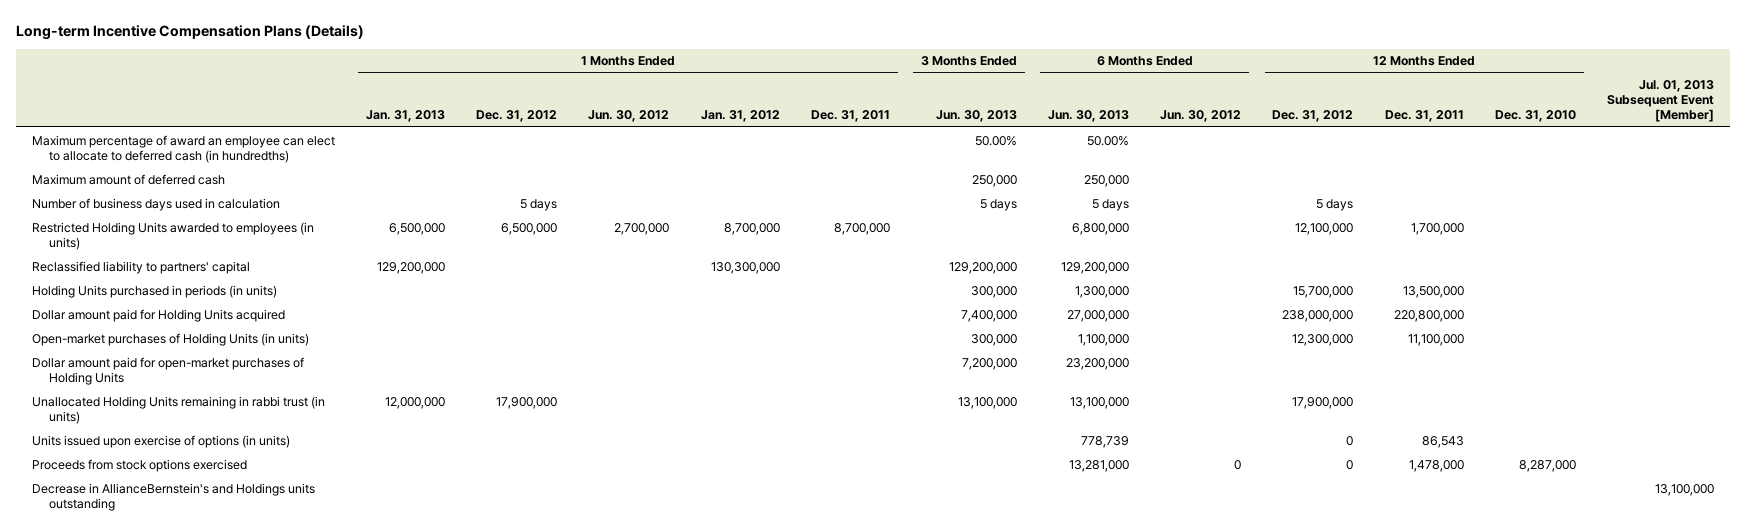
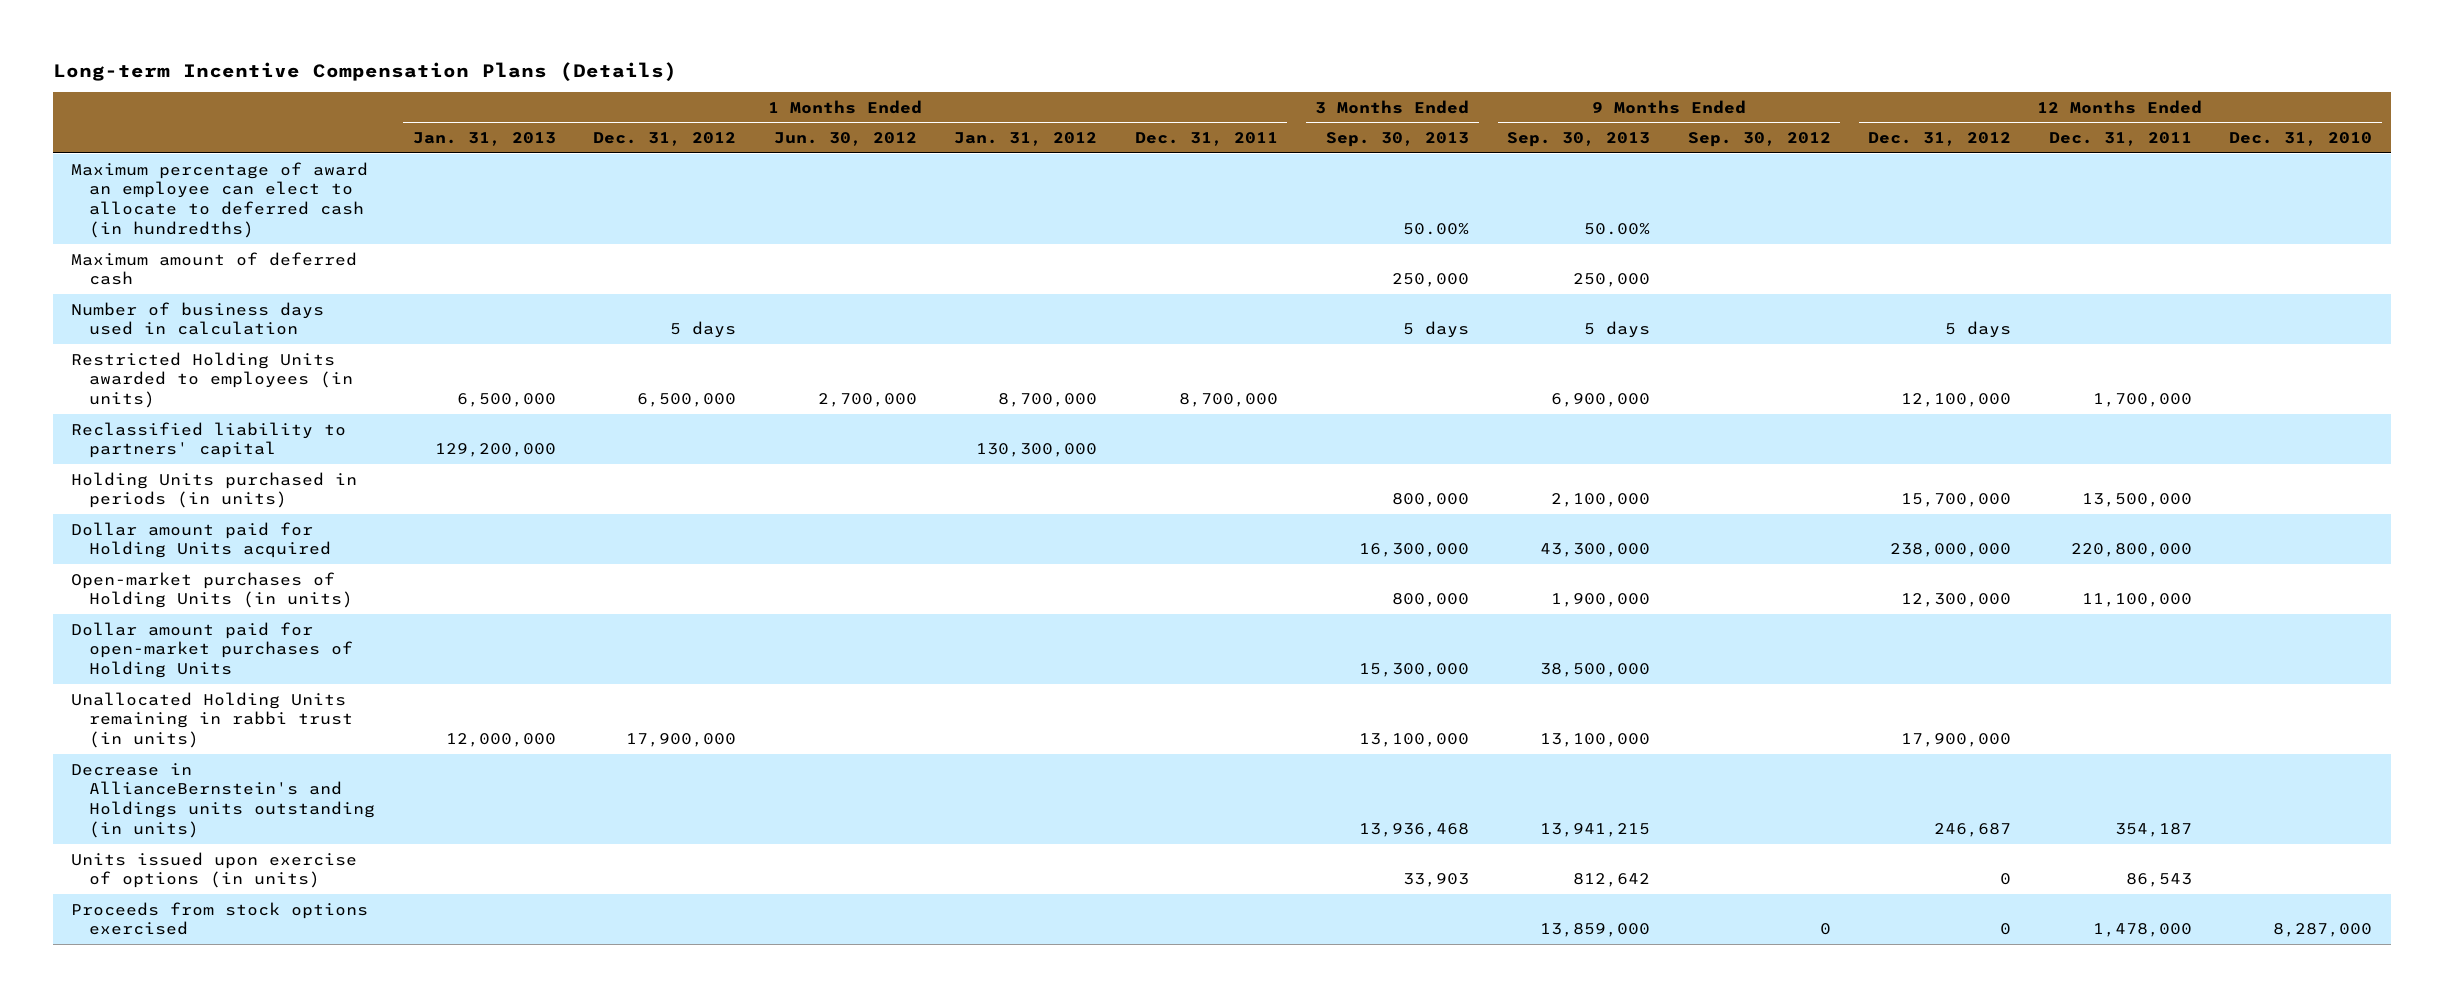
- | 1 Months Ended Jan. 31, 2013 | 1 Months Ended Dec. 31, 2012 | 1 Months Ended Jun. 30, 2012 | 1 Months Ended Jan. 31, 2012 | 1 Months Ended Dec. 31, 2011 | 3 Months Ended Jun. 30, 2013 | 6 Months Ended Jun. 30, 2013 | 6 Months Ended Jun. 30, 2012 | 12 Months Ended Dec. 31, 2012 | 12 Months Ended Dec. 31, 2011 | 12 Months Ended Dec. 31, 2010 | Jul. 01, 2013 Subsequent Event [Member]
+ | 1 Months Ended Jan. 31, 2013 | 1 Months Ended Dec. 31, 2012 | 1 Months Ended Jun. 30, 2012 | 1 Months Ended Jan. 31, 2012 | 1 Months Ended Dec. 31, 2011 | 3 Months Ended Sep. 30, 2013 | 9 Months Ended Sep. 30, 2013 | 9 Months Ended Sep. 30, 2012 | 12 Months Ended Dec. 31, 2012 | 12 Months Ended Dec. 31, 2011 | 12 Months Ended Dec. 31, 2010
+ Decrease in AllianceBernstein's and Holdings units outstanding (in units) | | | | | | 13,936,468 | 13,941,215 | | 246,687 | 354,187 |
- Decrease in AllianceBernstein's and Holdings units outstanding | | | | | | | | | | | | 13,100,000

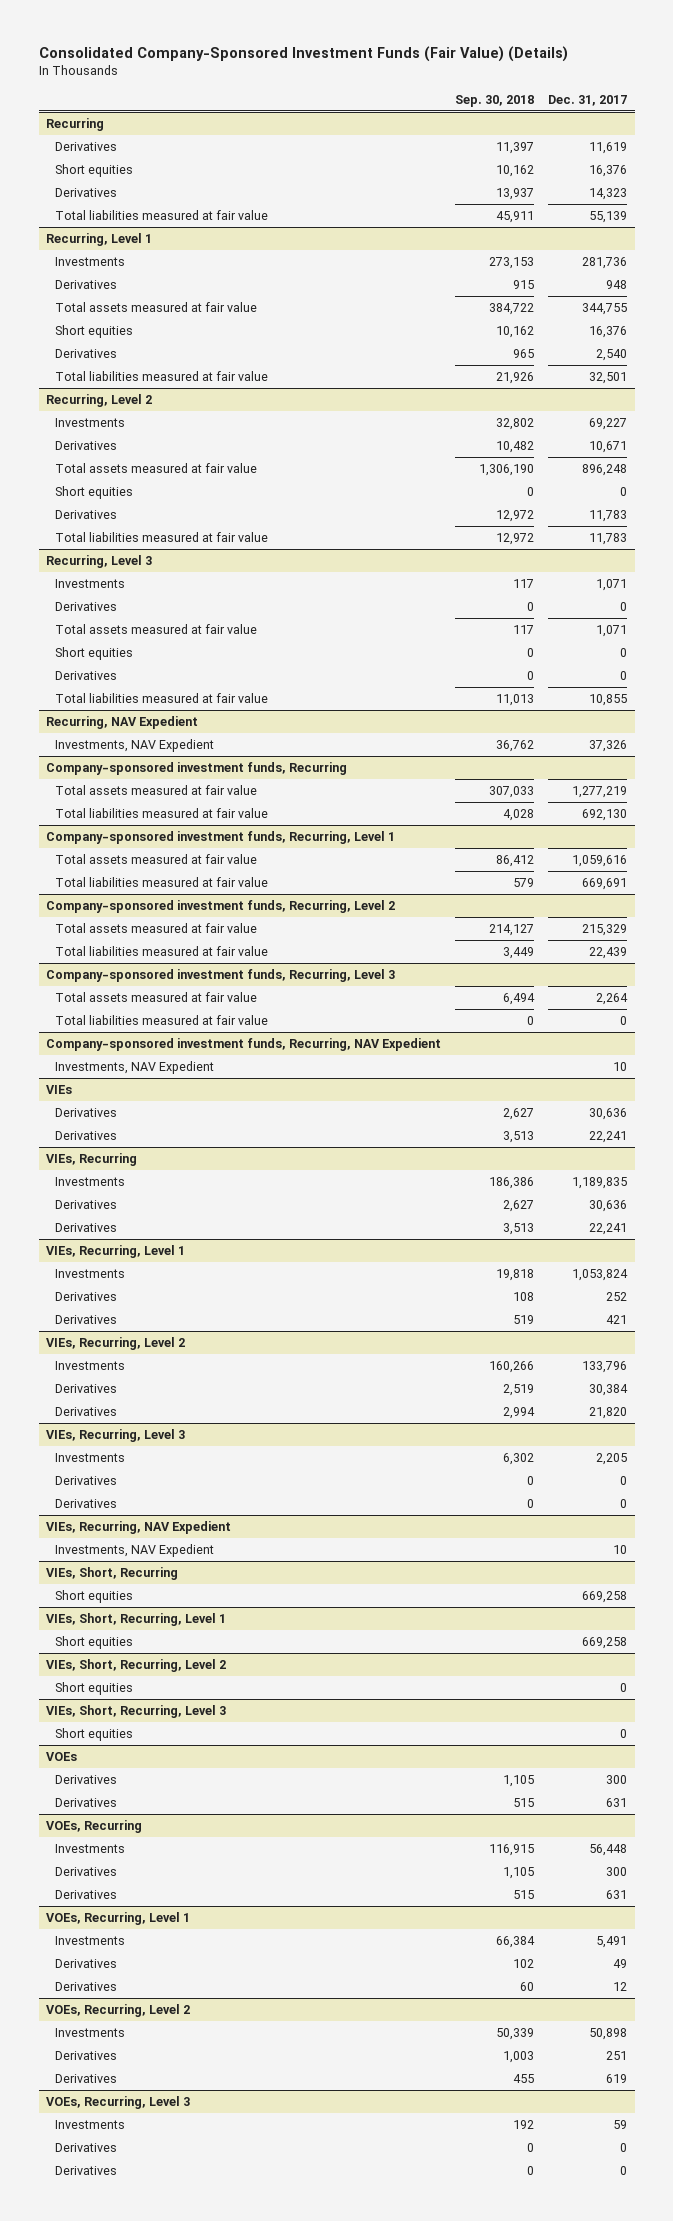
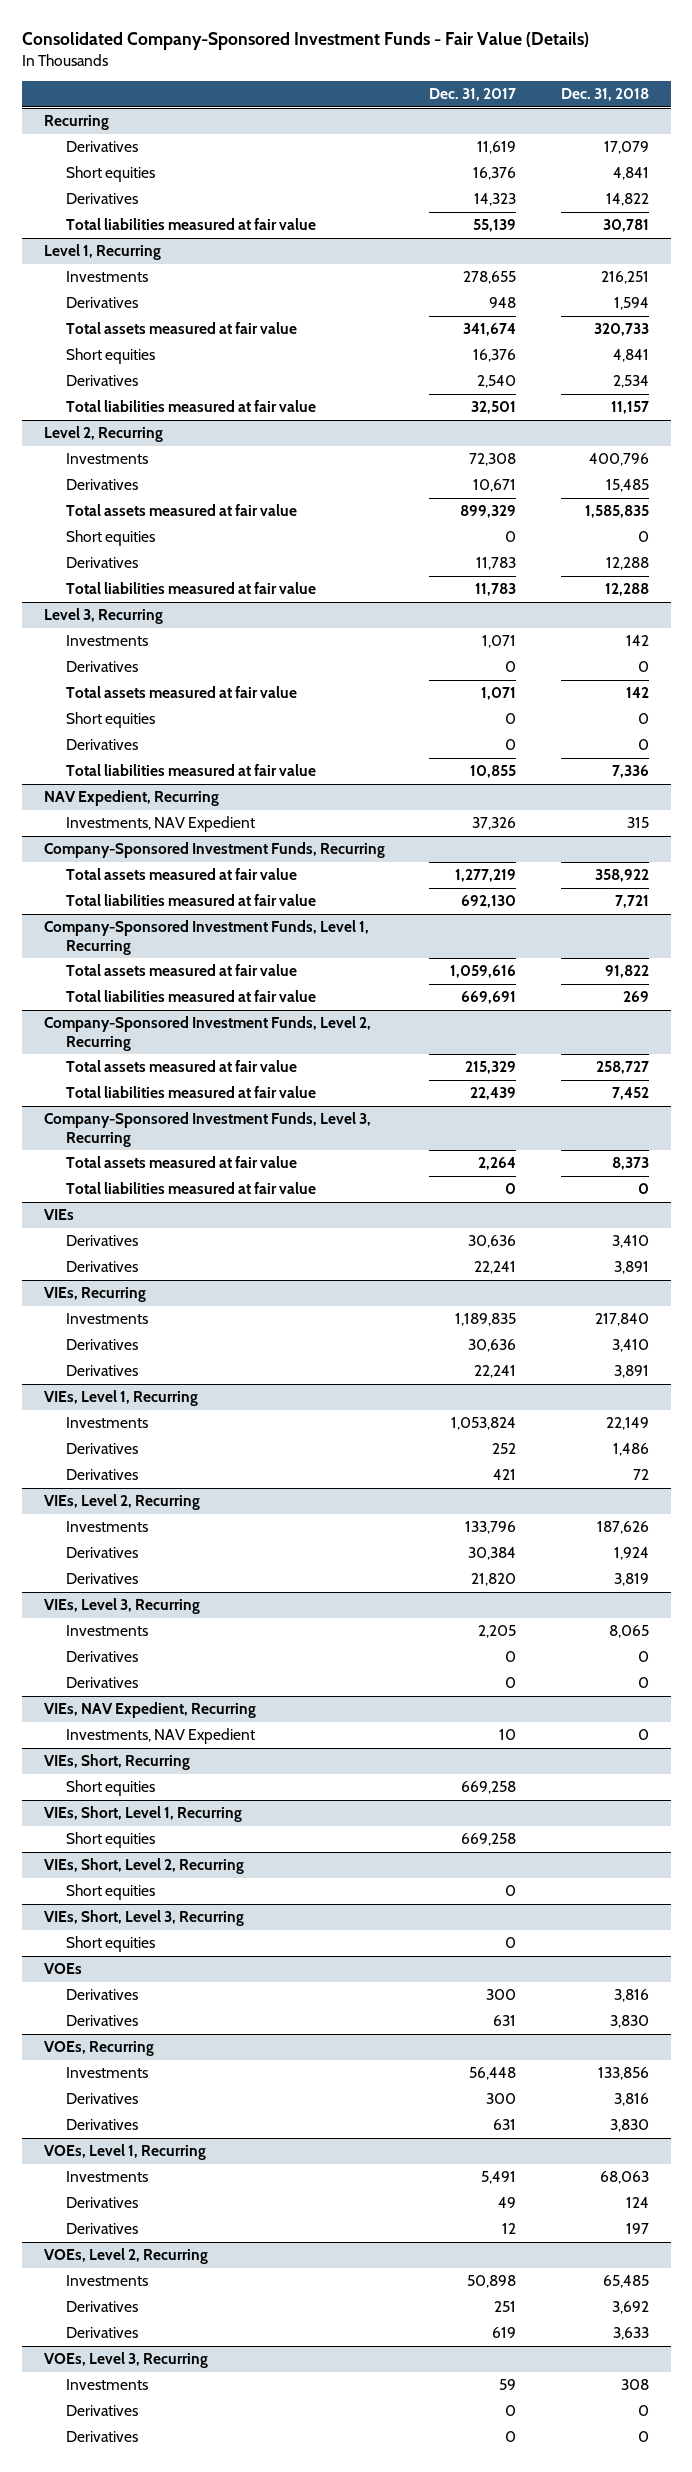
- Consolidated Company-Sponsored Investment Funds (Fair Value) (Details)
+ Consolidated Company-Sponsored Investment Funds - Fair Value (Details)
- | Sep. 30, 2018 | Dec. 31, 2017
+ | Dec. 31, 2017 | Dec. 31, 2018
- Recurring, Level 1
- Investments | 273,153 | 281,736
+ Level 1, Recurring
+ Investments | 278,655 | 216,251
- Total assets measured at fair value | 384,722 | 344,755
+ Total assets measured at fair value | 341,674 | 320,733
- Recurring, Level 2
- Investments | 32,802 | 69,227
+ Level 2, Recurring
+ Investments | 72,308 | 400,796
- Total assets measured at fair value | 1,306,190 | 896,248
+ Total assets measured at fair value | 899,329 | 1,585,835
- Recurring, Level 3
+ Level 3, Recurring
- Recurring, NAV Expedient
+ NAV Expedient, Recurring
- Company-sponsored investment funds, Recurring
+ Company-Sponsored Investment Funds, Recurring
- Company-sponsored investment funds, Recurring, Level 1
+ Company-Sponsored Investment Funds, Level 1, Recurring
- Company-sponsored investment funds, Recurring, Level 2
+ Company-Sponsored Investment Funds, Level 2, Recurring
- Company-sponsored investment funds, Recurring, Level 3
+ Company-Sponsored Investment Funds, Level 3, Recurring
- Company-sponsored investment funds, Recurring, NAV Expedient
- Investments, NAV Expedient | | 10
- VIEs, Recurring, Level 1
+ VIEs, Level 1, Recurring
- VIEs, Recurring, Level 2
+ VIEs, Level 2, Recurring
- VIEs, Recurring, Level 3
+ VIEs, Level 3, Recurring
- VIEs, Recurring, NAV Expedient
+ VIEs, NAV Expedient, Recurring
- VIEs, Short, Recurring, Level 1
+ VIEs, Short, Level 1, Recurring
- VIEs, Short, Recurring, Level 2
+ VIEs, Short, Level 2, Recurring
- VIEs, Short, Recurring, Level 3
+ VIEs, Short, Level 3, Recurring
- VOEs, Recurring, Level 1
+ VOEs, Level 1, Recurring
- VOEs, Recurring, Level 2
+ VOEs, Level 2, Recurring
- VOEs, Recurring, Level 3
+ VOEs, Level 3, Recurring

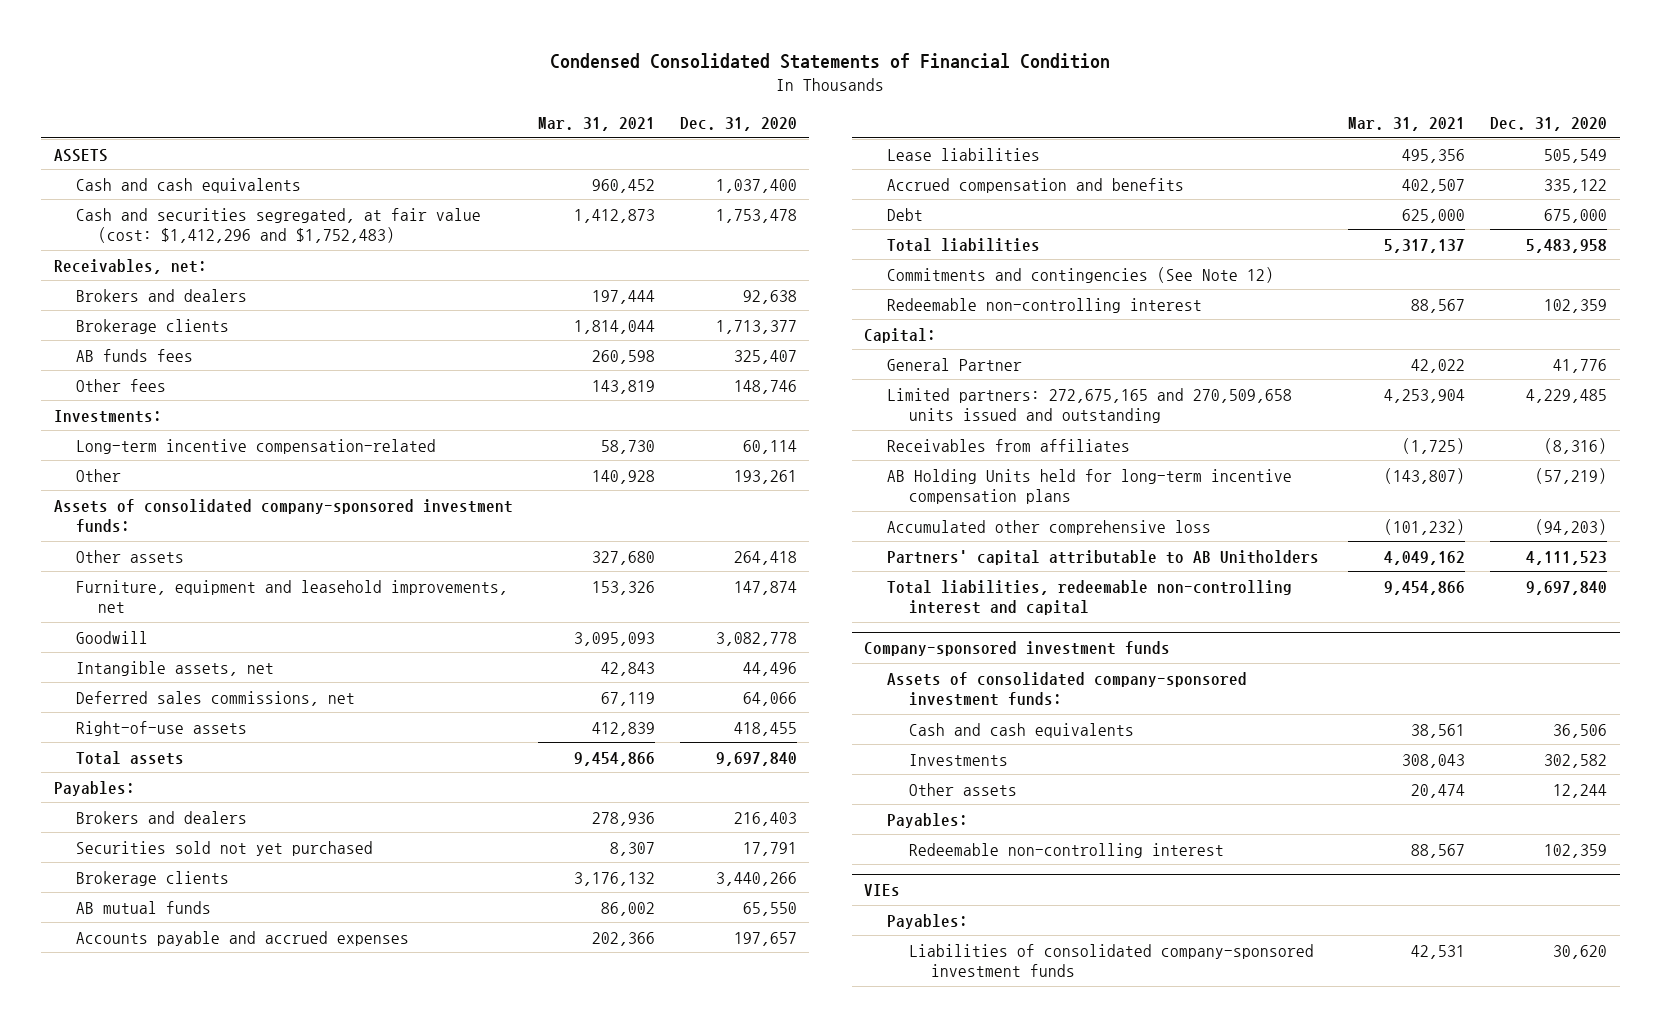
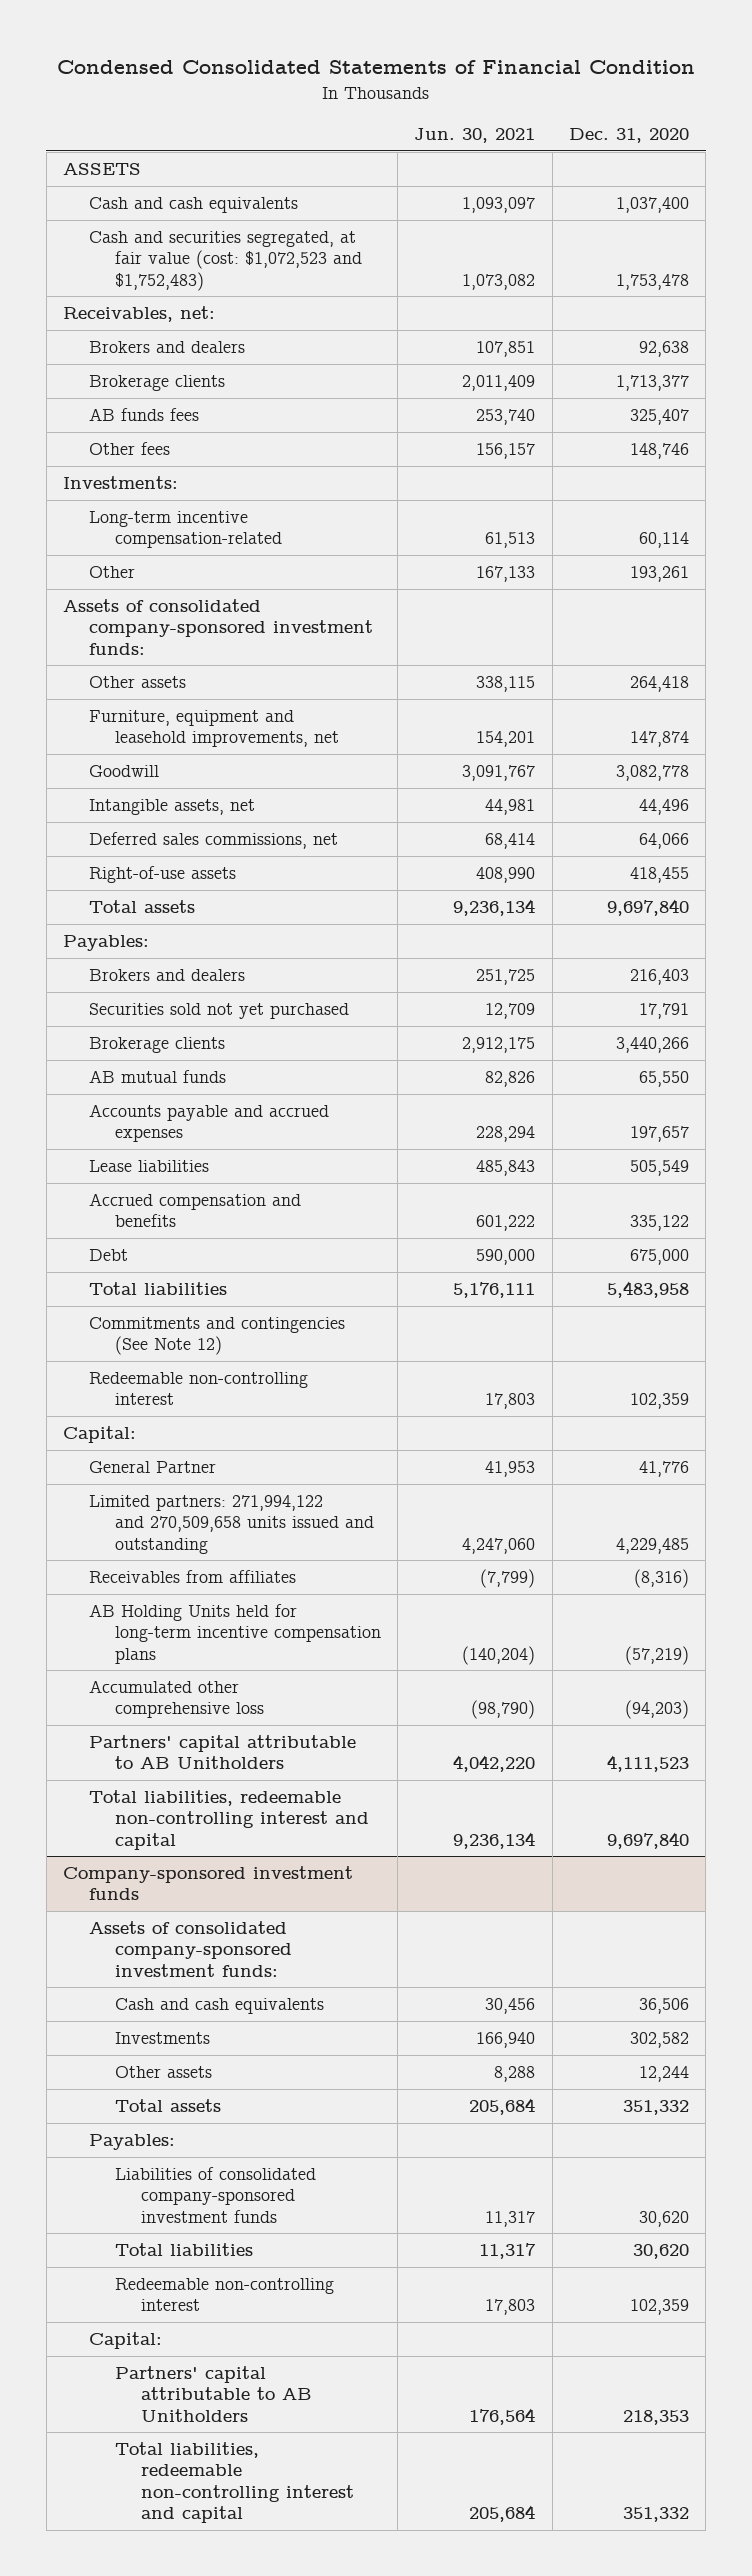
- | Mar. 31, 2021 | Dec. 31, 2020
+ | Jun. 30, 2021 | Dec. 31, 2020
- Cash and securities segregated, at fair value (cost: $1,412,296 and $1,752,483) | 1,412,873 | 1,753,478
+ Cash and securities segregated, at fair value (cost: $1,072,523 and $1,752,483) | 1,073,082 | 1,753,478
- Limited partners: 272,675,165 and 270,509,658 units issued and outstanding | 4,253,904 | 4,229,485
+ Limited partners: 271,994,122 and 270,509,658 units issued and outstanding | 4,247,060 | 4,229,485
@ Company-sponsored investment funds
- Payables:
- VIEs
@ Company-sponsored investment funds
+ Total assets | 205,684 | 351,332
+ Total liabilities | 11,317 | 30,620
moved down: Redeemable non-controlling interest | 17,803 | 102,359
+ Capital:
+ Partners' capital attributable to AB Unitholders | 176,564 | 218,353
+ Total liabilities, redeemable non-controlling interest and capital | 205,684 | 351,332

